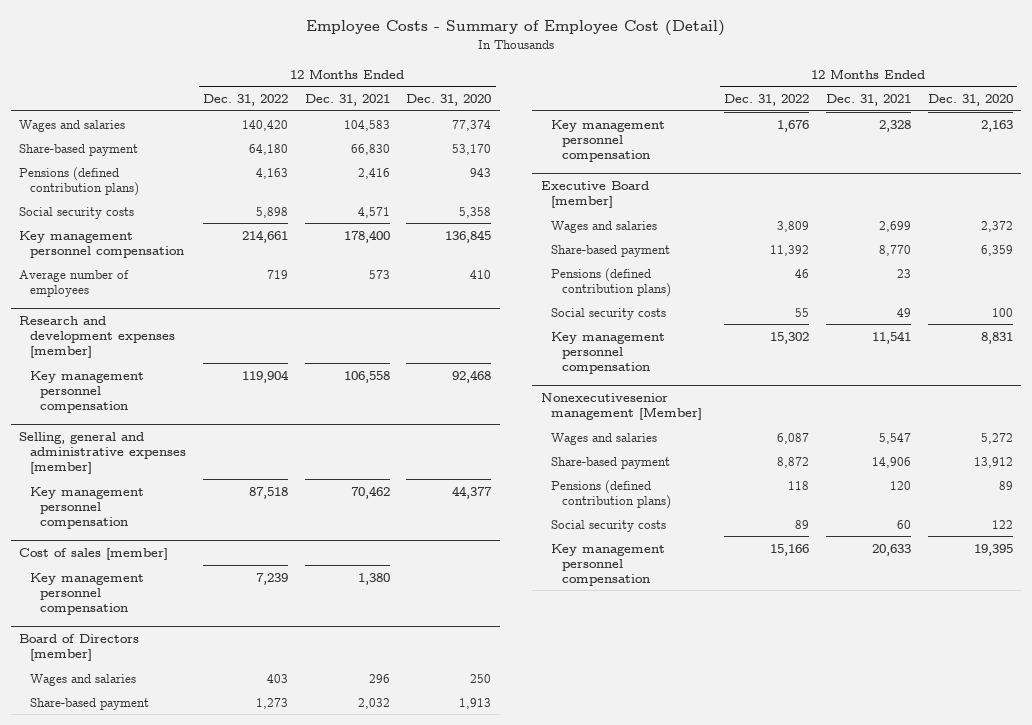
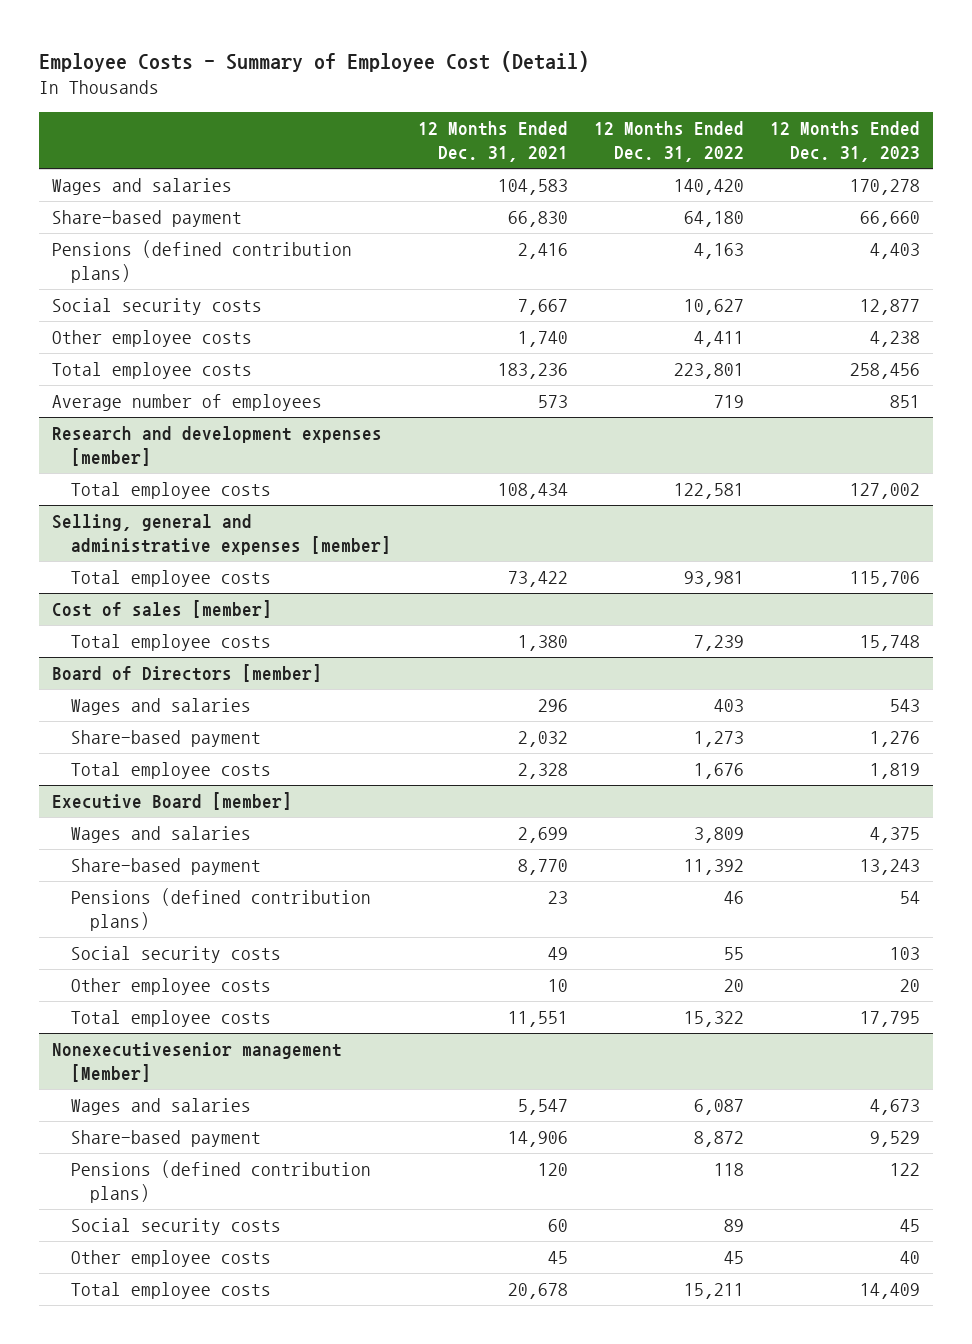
- | 12 Months Ended Dec. 31, 2022 | 12 Months Ended Dec. 31, 2021 | 12 Months Ended Dec. 31, 2020
+ | 12 Months Ended Dec. 31, 2021 | 12 Months Ended Dec. 31, 2022 | 12 Months Ended Dec. 31, 2023
- Social security costs | 5,898 | 4,571 | 5,358
- Key management personnel compensation | 214,661 | 178,400 | 136,845
+ Social security costs | 7,667 | 10,627 | 12,877
+ Other employee costs | 1,740 | 4,411 | 4,238
+ Total employee costs | 183,236 | 223,801 | 258,456
@ Research and development expenses [member]
- Key management personnel compensation | 119,904 | 106,558 | 92,468
+ Total employee costs | 108,434 | 122,581 | 127,002
@ Selling, general and administrative expenses [member]
- Key management personnel compensation | 87,518 | 70,462 | 44,377
+ Total employee costs | 73,422 | 93,981 | 115,706
@ Cost of sales [member]
- Key management personnel compensation | 7,239 | 1,380 |
+ Total employee costs | 1,380 | 7,239 | 15,748
@ Board of Directors [member]
- Key management personnel compensation | 1,676 | 2,328 | 2,163
+ Total employee costs | 2,328 | 1,676 | 1,819
@ Executive Board [member]
- Key management personnel compensation | 15,302 | 11,541 | 8,831
+ Other employee costs | 10 | 20 | 20
+ Total employee costs | 11,551 | 15,322 | 17,795
@ Nonexecutivesenior management [Member]
- Key management personnel compensation | 15,166 | 20,633 | 19,395
+ Other employee costs | 45 | 45 | 40
+ Total employee costs | 20,678 | 15,211 | 14,409

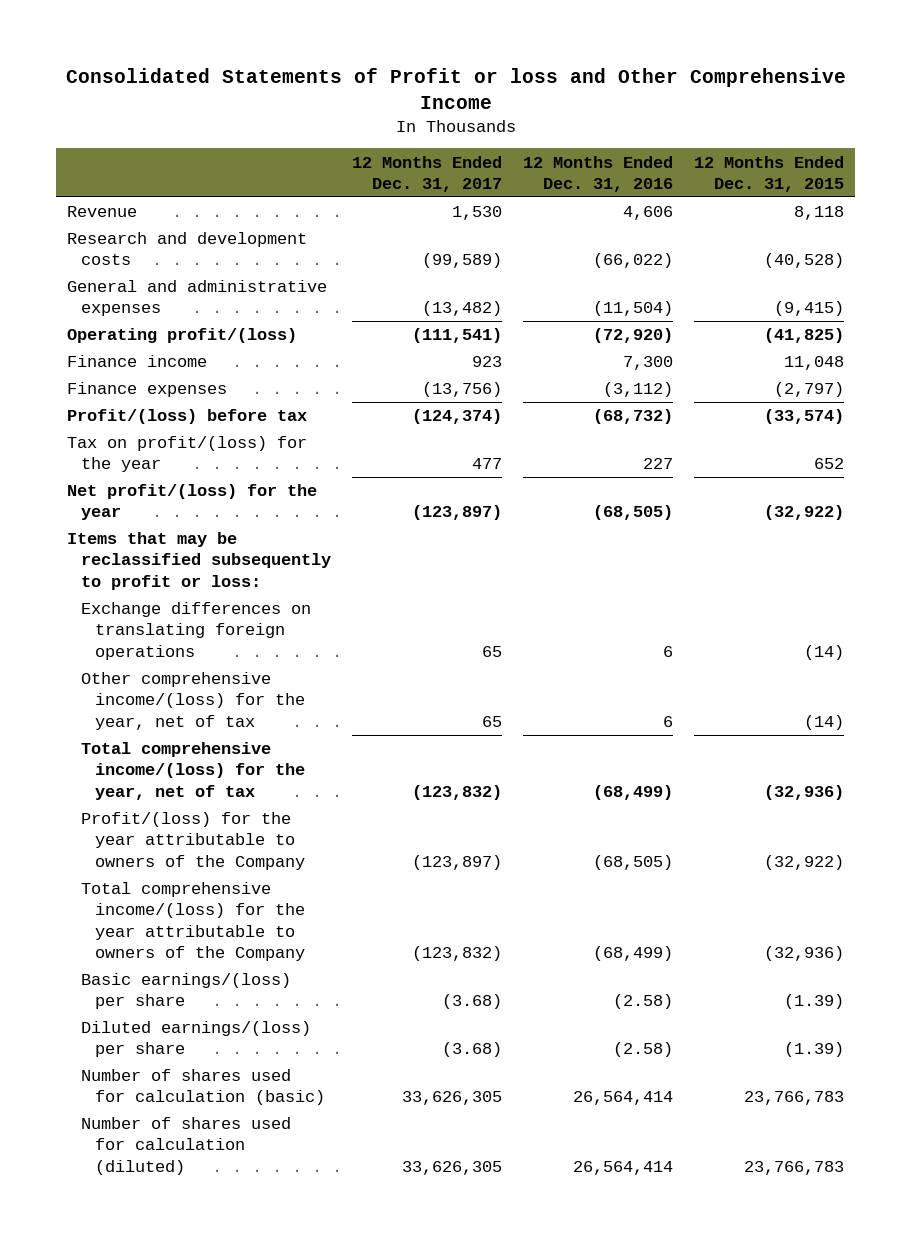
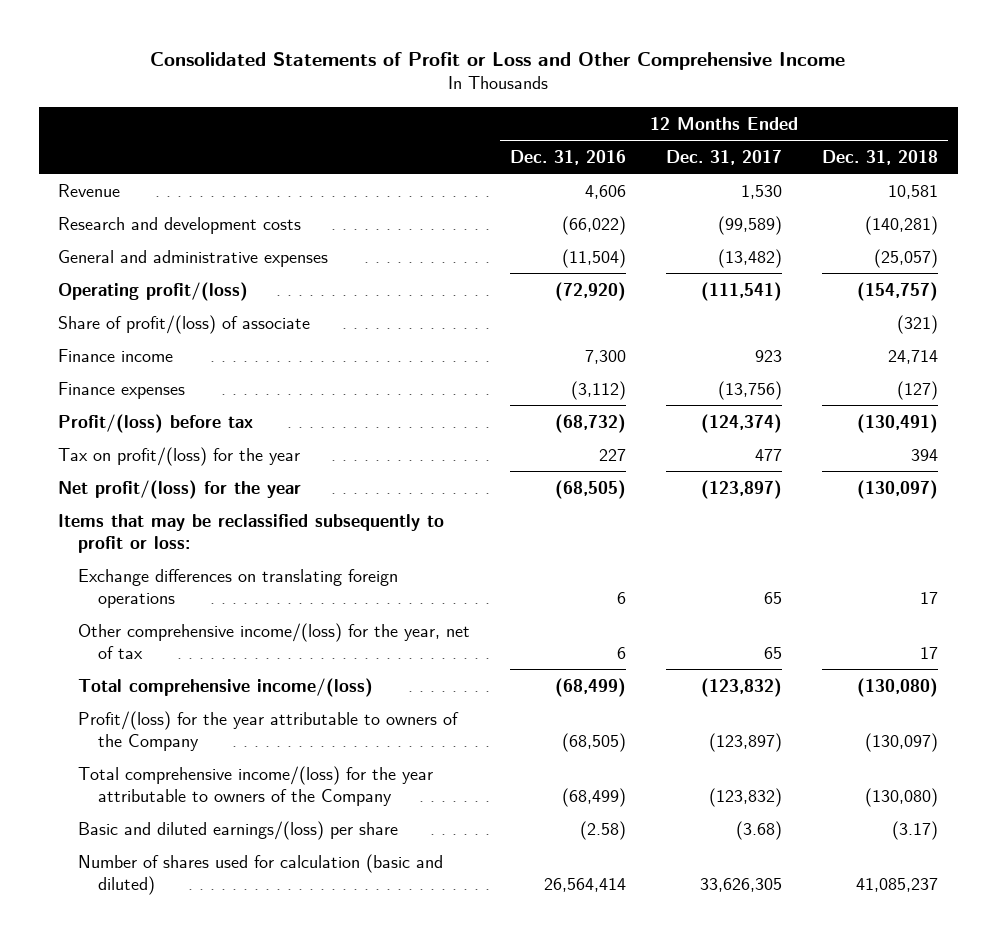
- Consolidated Statements of Profit or loss and Other Comprehensive Income
+ Consolidated Statements of Profit or Loss and Other Comprehensive Income
- | 12 Months Ended Dec. 31, 2017 | 12 Months Ended Dec. 31, 2016 | 12 Months Ended Dec. 31, 2015
+ | 12 Months Ended Dec. 31, 2016 | 12 Months Ended Dec. 31, 2017 | 12 Months Ended Dec. 31, 2018
+ Share of profit/(loss) of associate | | | (321)
- Total comprehensive income/(loss) for the year, net of tax | (123,832) | (68,499) | (32,936)
+ Total comprehensive income/(loss) | (68,499) | (123,832) | (130,080)
- Basic earnings/(loss) per share | (3.68) | (2.58) | (1.39)
- Diluted earnings/(loss) per share | (3.68) | (2.58) | (1.39)
- Number of shares used for calculation (basic) | 33,626,305 | 26,564,414 | 23,766,783
- Number of shares used for calculation (diluted) | 33,626,305 | 26,564,414 | 23,766,783
+ Basic and diluted earnings/(loss) per share | (2.58) | (3.68) | (3.17)
+ Number of shares used for calculation (basic and diluted) | 26,564,414 | 33,626,305 | 41,085,237

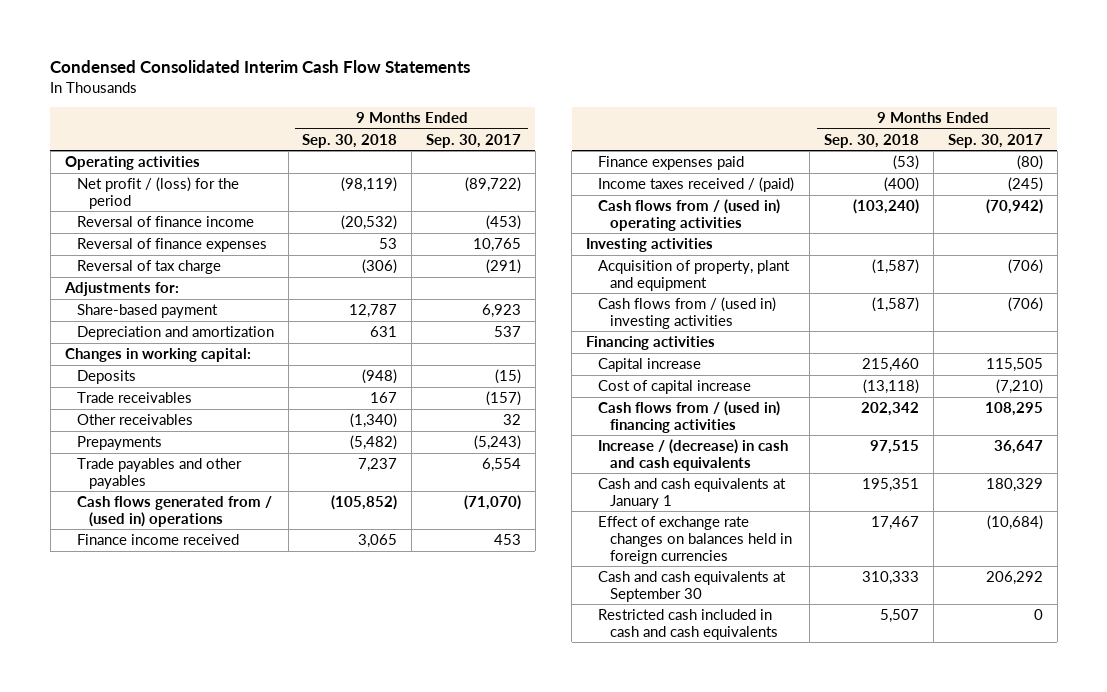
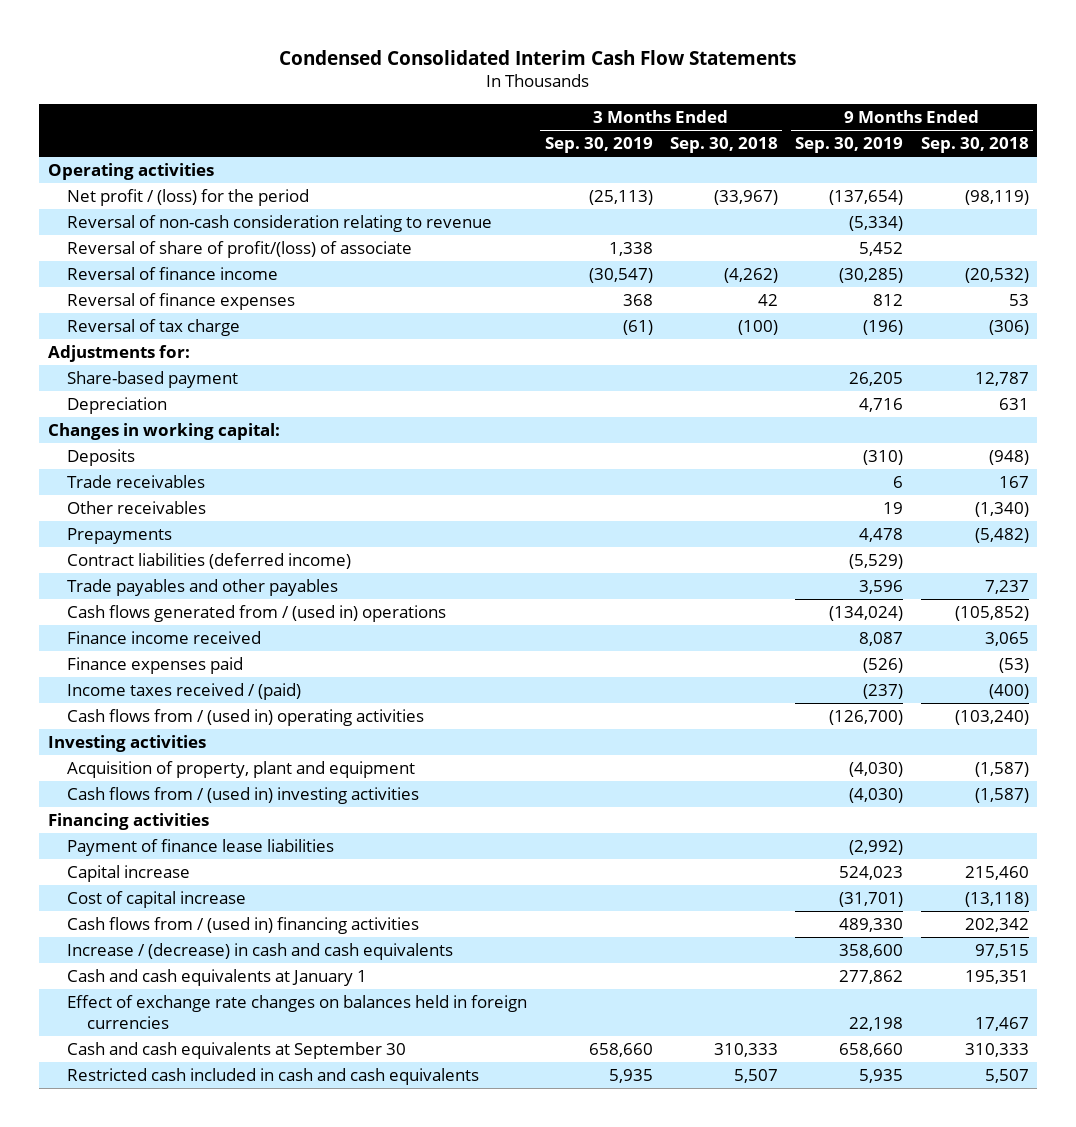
- | 9 Months Ended Sep. 30, 2018 | 9 Months Ended Sep. 30, 2017
+ | 3 Months Ended Sep. 30, 2019 | 3 Months Ended Sep. 30, 2018 | 9 Months Ended Sep. 30, 2019 | 9 Months Ended Sep. 30, 2018
+ Reversal of non-cash consideration relating to revenue | | | (5,334) |
+ Reversal of share of profit/(loss) of associate | 1,338 | | 5,452 |
- Depreciation and amortization | 631 | 537
+ Depreciation | | | 4,716 | 631
+ Contract liabilities (deferred income) | | | (5,529) |
+ Payment of finance lease liabilities | | | (2,992) |

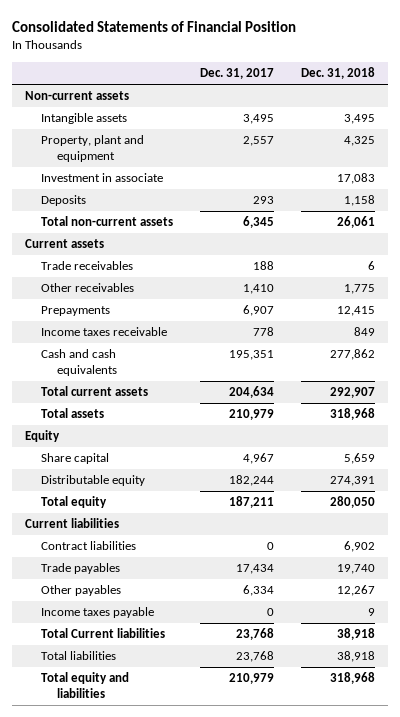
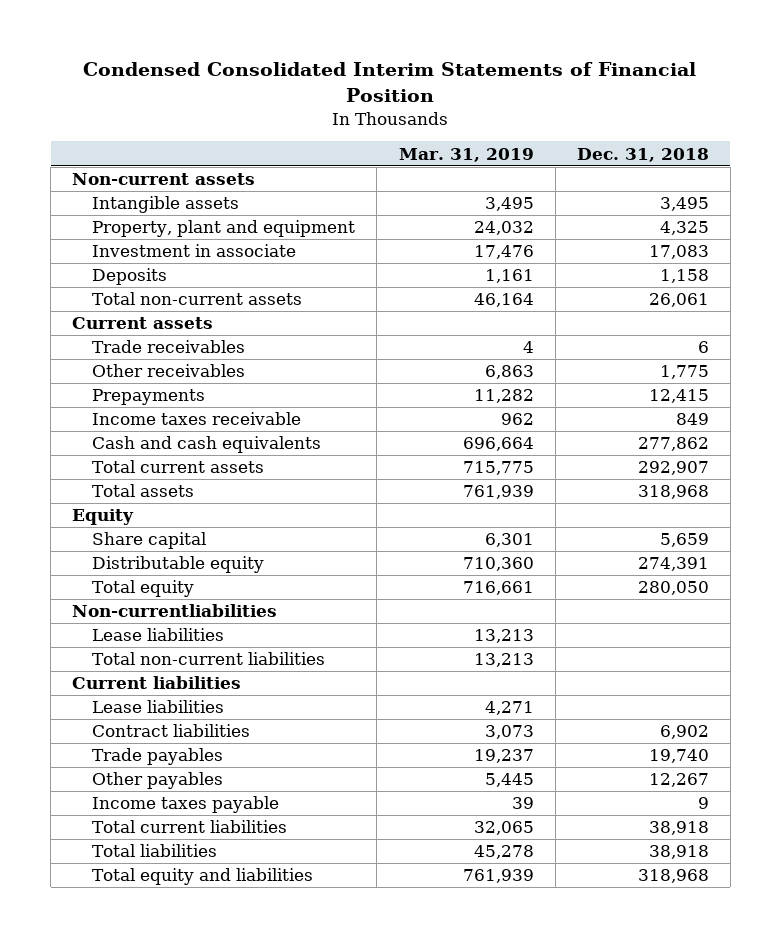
- Consolidated Statements of Financial Position
+ Condensed Consolidated Interim Statements of Financial Position
- | Dec. 31, 2017 | Dec. 31, 2018
+ | Mar. 31, 2019 | Dec. 31, 2018
+ Non-currentliabilities
+ Lease liabilities | 13,213 |
+ Total non-current liabilities | 13,213 |
+ Lease liabilities | 4,271 |
- Total Current liabilities | 23,768 | 38,918
+ Total current liabilities | 32,065 | 38,918

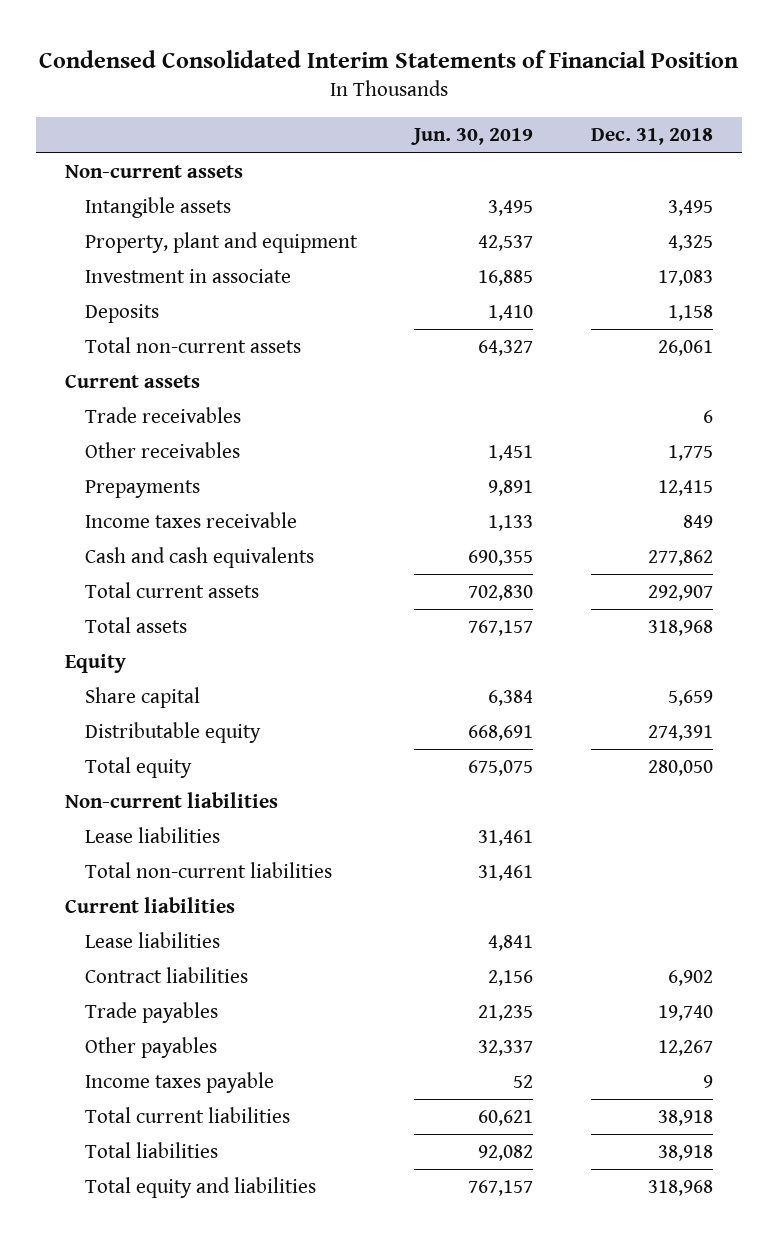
- | Mar. 31, 2019 | Dec. 31, 2018
+ | Jun. 30, 2019 | Dec. 31, 2018
- Non-currentliabilities
+ Non-current liabilities

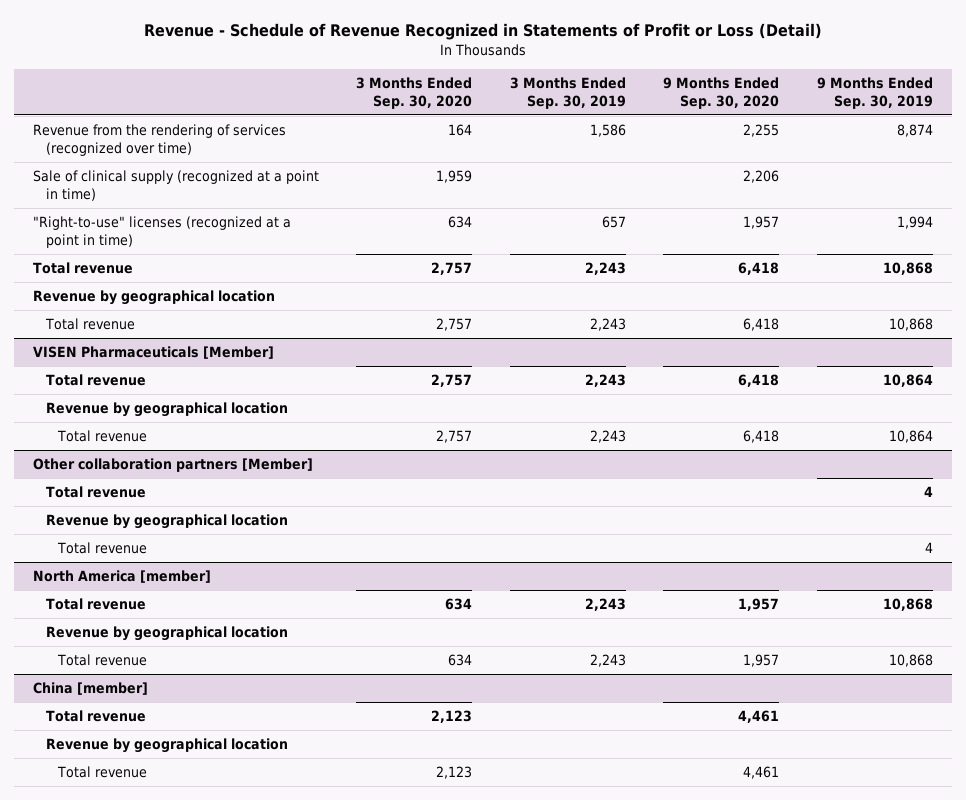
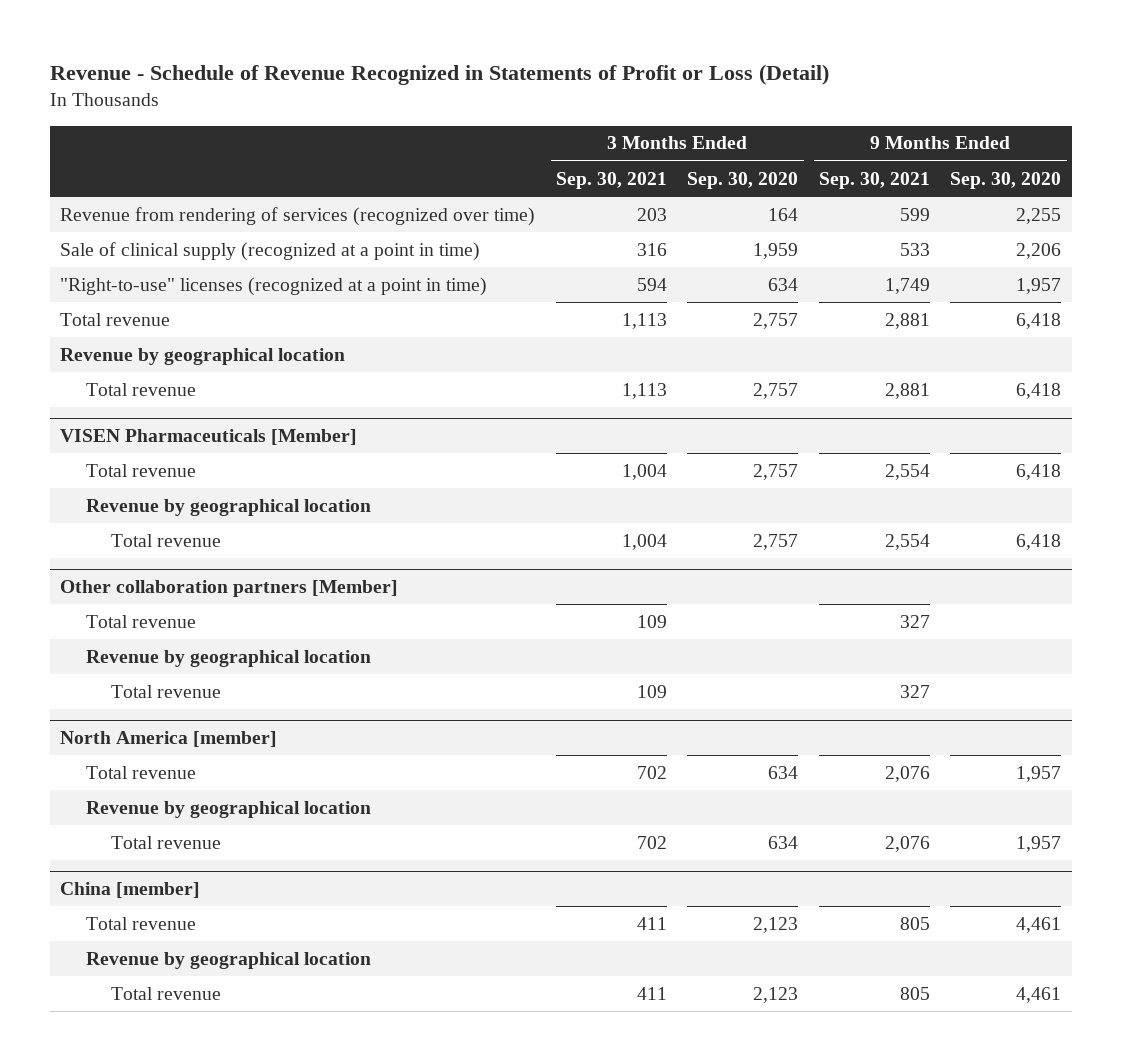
- | 3 Months Ended Sep. 30, 2020 | 3 Months Ended Sep. 30, 2019 | 9 Months Ended Sep. 30, 2020 | 9 Months Ended Sep. 30, 2019
+ | 3 Months Ended Sep. 30, 2021 | 3 Months Ended Sep. 30, 2020 | 9 Months Ended Sep. 30, 2021 | 9 Months Ended Sep. 30, 2020
- Revenue from the rendering of services (recognized over time) | 164 | 1,586 | 2,255 | 8,874
+ Revenue from rendering of services (recognized over time) | 203 | 164 | 599 | 2,255

